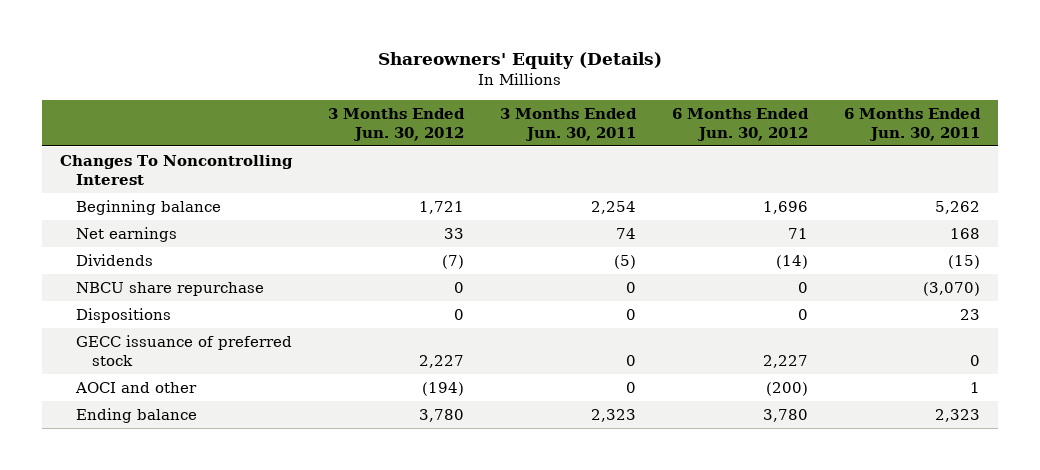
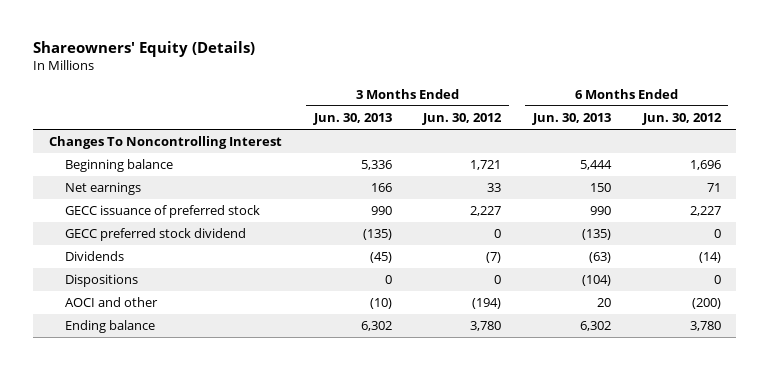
- | 3 Months Ended Jun. 30, 2012 | 3 Months Ended Jun. 30, 2011 | 6 Months Ended Jun. 30, 2012 | 6 Months Ended Jun. 30, 2011
+ | 3 Months Ended Jun. 30, 2013 | 3 Months Ended Jun. 30, 2012 | 6 Months Ended Jun. 30, 2013 | 6 Months Ended Jun. 30, 2012
moved up: GECC issuance of preferred stock | 990 | 2,227 | 990 | 2,227
+ GECC preferred stock dividend | (135) | 0 | (135) | 0
- NBCU share repurchase | 0 | 0 | 0 | (3,070)

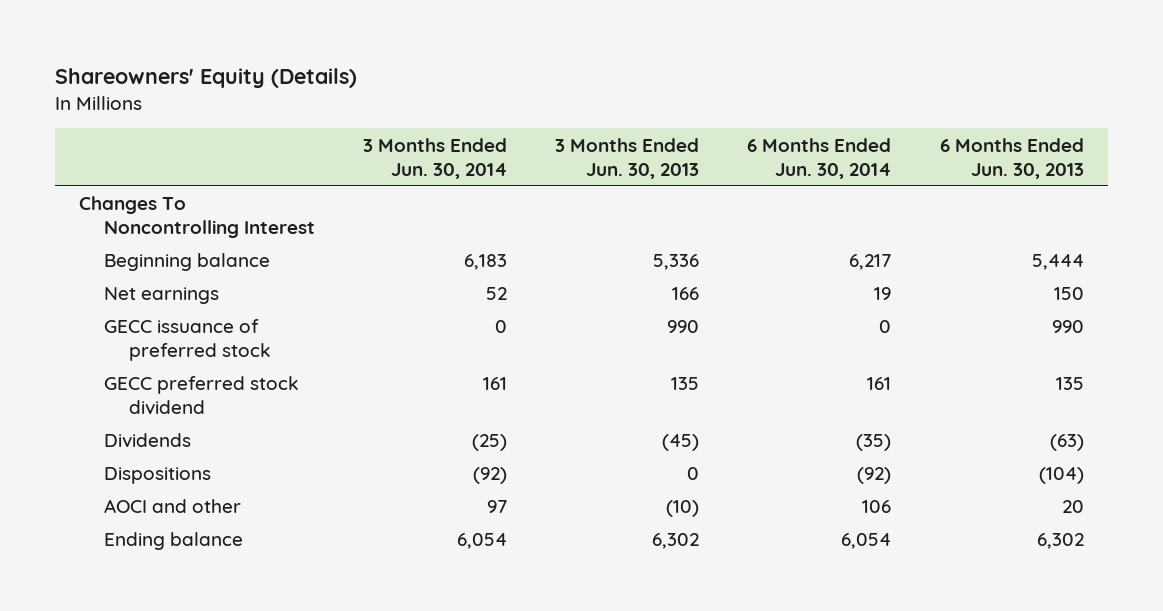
- | 3 Months Ended Jun. 30, 2013 | 3 Months Ended Jun. 30, 2012 | 6 Months Ended Jun. 30, 2013 | 6 Months Ended Jun. 30, 2012
+ | 3 Months Ended Jun. 30, 2014 | 3 Months Ended Jun. 30, 2013 | 6 Months Ended Jun. 30, 2014 | 6 Months Ended Jun. 30, 2013
- GECC preferred stock dividend | (135) | 0 | (135) | 0
+ GECC preferred stock dividend | 161 | 135 | 161 | 135

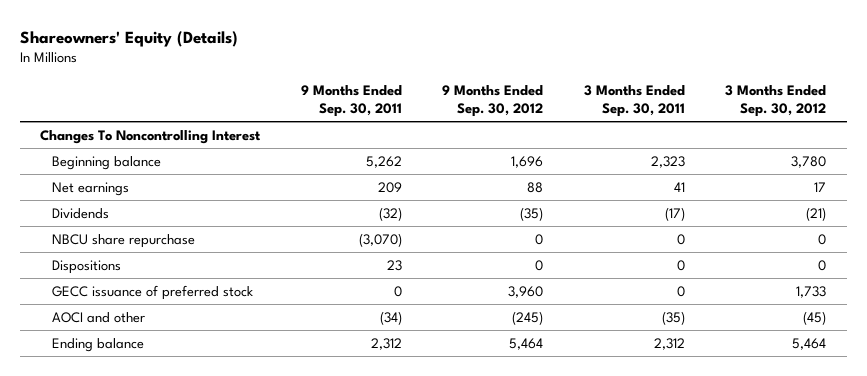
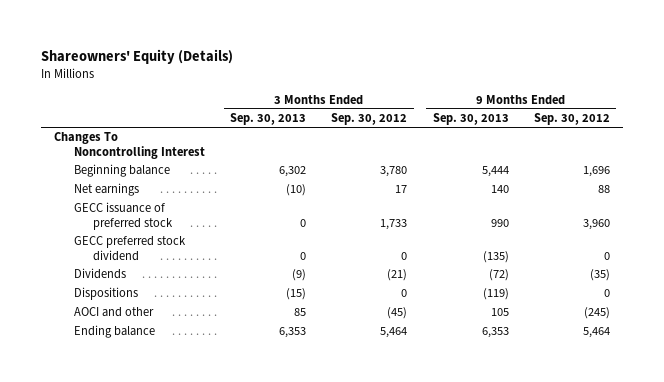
- | 9 Months Ended Sep. 30, 2011 | 9 Months Ended Sep. 30, 2012 | 3 Months Ended Sep. 30, 2011 | 3 Months Ended Sep. 30, 2012
+ | 3 Months Ended Sep. 30, 2013 | 3 Months Ended Sep. 30, 2012 | 9 Months Ended Sep. 30, 2013 | 9 Months Ended Sep. 30, 2012
moved up: GECC issuance of preferred stock | 0 | 1,733 | 990 | 3,960
+ GECC preferred stock dividend | 0 | 0 | (135) | 0
- NBCU share repurchase | (3,070) | 0 | 0 | 0

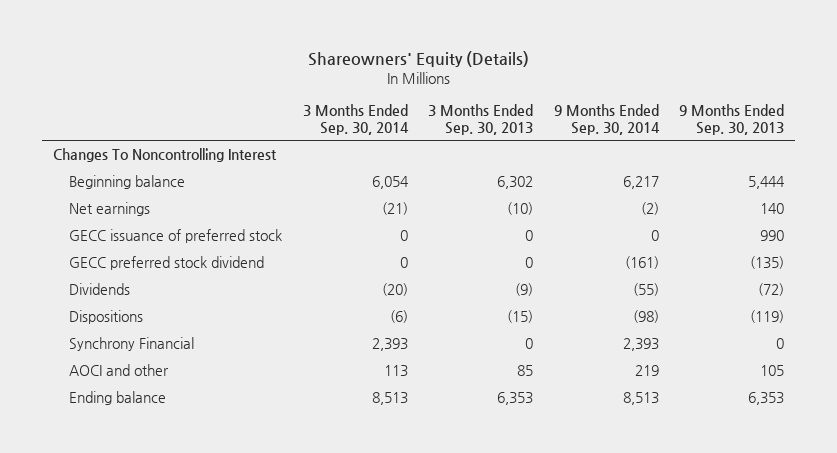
- | 3 Months Ended Sep. 30, 2013 | 3 Months Ended Sep. 30, 2012 | 9 Months Ended Sep. 30, 2013 | 9 Months Ended Sep. 30, 2012
+ | 3 Months Ended Sep. 30, 2014 | 3 Months Ended Sep. 30, 2013 | 9 Months Ended Sep. 30, 2014 | 9 Months Ended Sep. 30, 2013
+ Synchrony Financial | 2,393 | 0 | 2,393 | 0

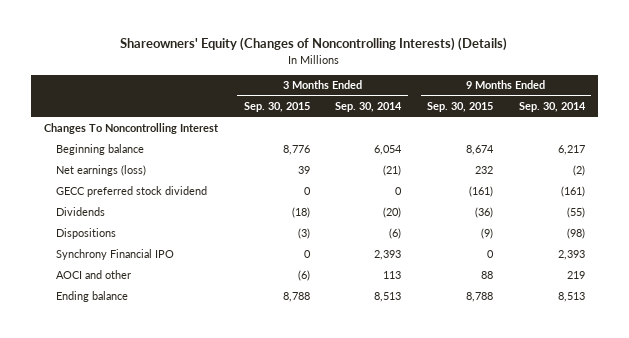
- Shareowners' Equity (Details)
+ Shareowners' Equity (Changes of Noncontrolling Interests) (Details)
- | 3 Months Ended Sep. 30, 2014 | 3 Months Ended Sep. 30, 2013 | 9 Months Ended Sep. 30, 2014 | 9 Months Ended Sep. 30, 2013
+ | 3 Months Ended Sep. 30, 2015 | 3 Months Ended Sep. 30, 2014 | 9 Months Ended Sep. 30, 2015 | 9 Months Ended Sep. 30, 2014
- Net earnings | (21) | (10) | (2) | 140
- GECC issuance of preferred stock | 0 | 0 | 0 | 990
+ Net earnings (loss) | 39 | (21) | 232 | (2)
- Synchrony Financial | 2,393 | 0 | 2,393 | 0
+ Synchrony Financial IPO | 0 | 2,393 | 0 | 2,393

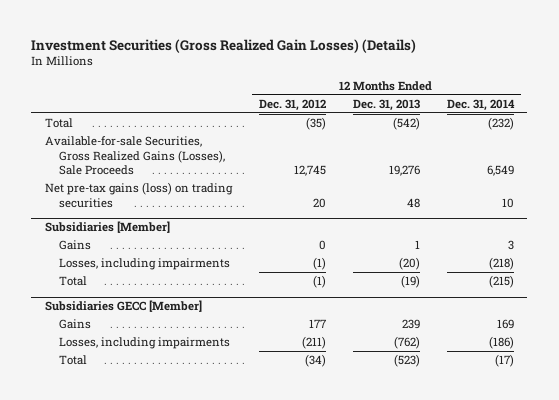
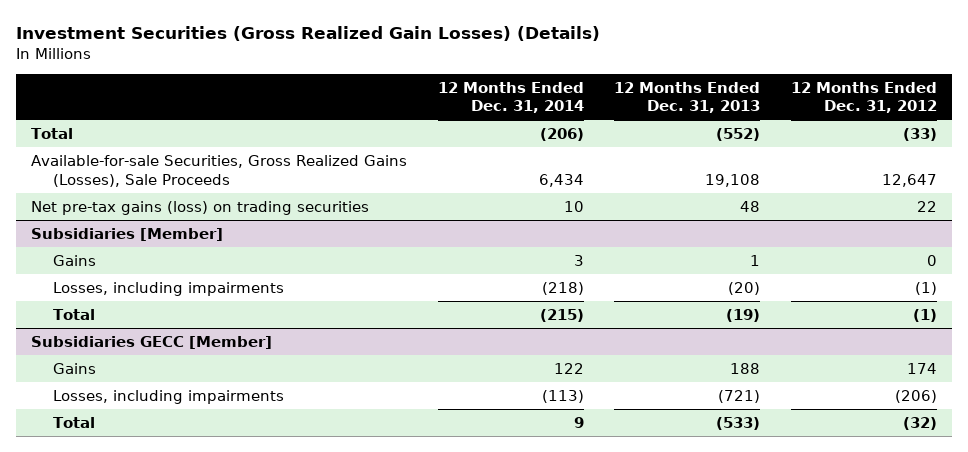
- | 12 Months Ended Dec. 31, 2012 | 12 Months Ended Dec. 31, 2013 | 12 Months Ended Dec. 31, 2014
+ | 12 Months Ended Dec. 31, 2014 | 12 Months Ended Dec. 31, 2013 | 12 Months Ended Dec. 31, 2012
- Total | (35) | (542) | (232)
- Available-for-sale Securities, Gross Realized Gains (Losses), Sale Proceeds | 12,745 | 19,276 | 6,549
- Net pre-tax gains (loss) on trading securities | 20 | 48 | 10
+ Total | (206) | (552) | (33)
+ Available-for-sale Securities, Gross Realized Gains (Losses), Sale Proceeds | 6,434 | 19,108 | 12,647
+ Net pre-tax gains (loss) on trading securities | 10 | 48 | 22
@ Subsidiaries GECC [Member]
- Gains | 177 | 239 | 169
- Losses, including impairments | (211) | (762) | (186)
- Total | (34) | (523) | (17)
+ Gains | 122 | 188 | 174
+ Losses, including impairments | (113) | (721) | (206)
+ Total | 9 | (533) | (32)

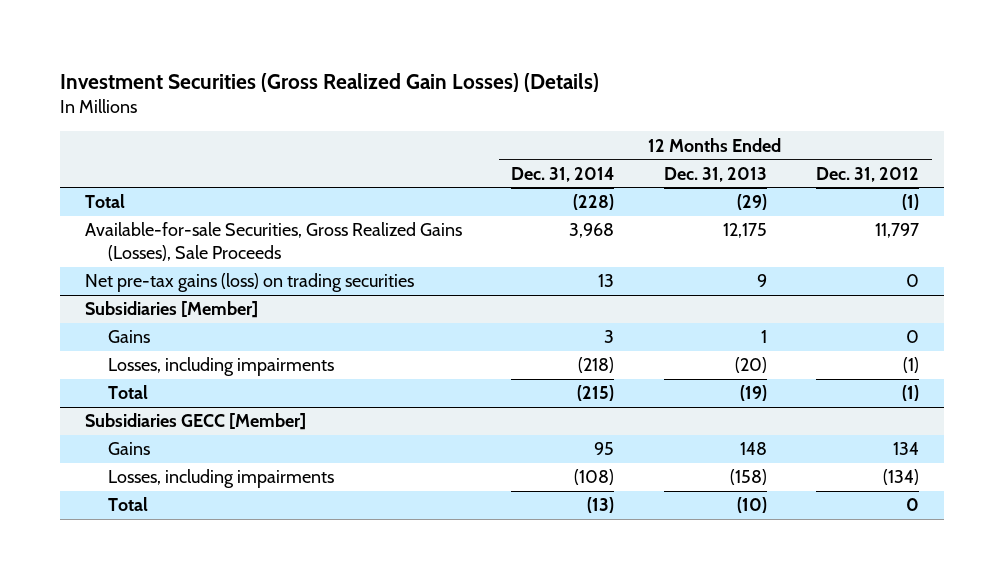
- Total | (206) | (552) | (33)
- Available-for-sale Securities, Gross Realized Gains (Losses), Sale Proceeds | 6,434 | 19,108 | 12,647
- Net pre-tax gains (loss) on trading securities | 10 | 48 | 22
+ Total | (228) | (29) | (1)
+ Available-for-sale Securities, Gross Realized Gains (Losses), Sale Proceeds | 3,968 | 12,175 | 11,797
+ Net pre-tax gains (loss) on trading securities | 13 | 9 | 0
@ Subsidiaries GECC [Member]
- Gains | 122 | 188 | 174
- Losses, including impairments | (113) | (721) | (206)
- Total | 9 | (533) | (32)
+ Gains | 95 | 148 | 134
+ Losses, including impairments | (108) | (158) | (134)
+ Total | (13) | (10) | 0

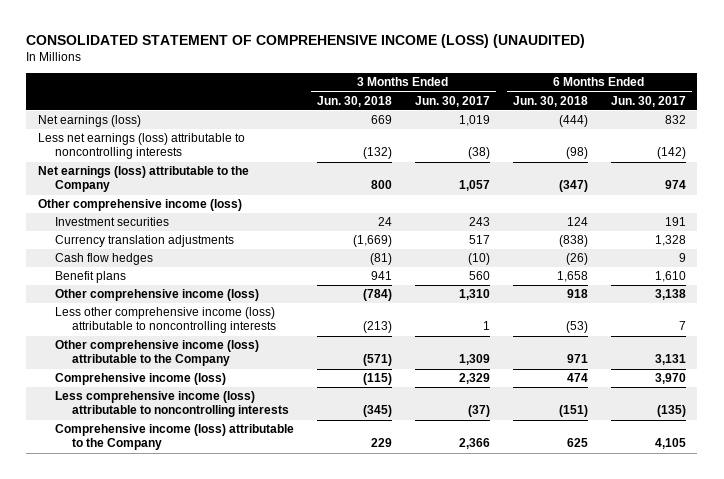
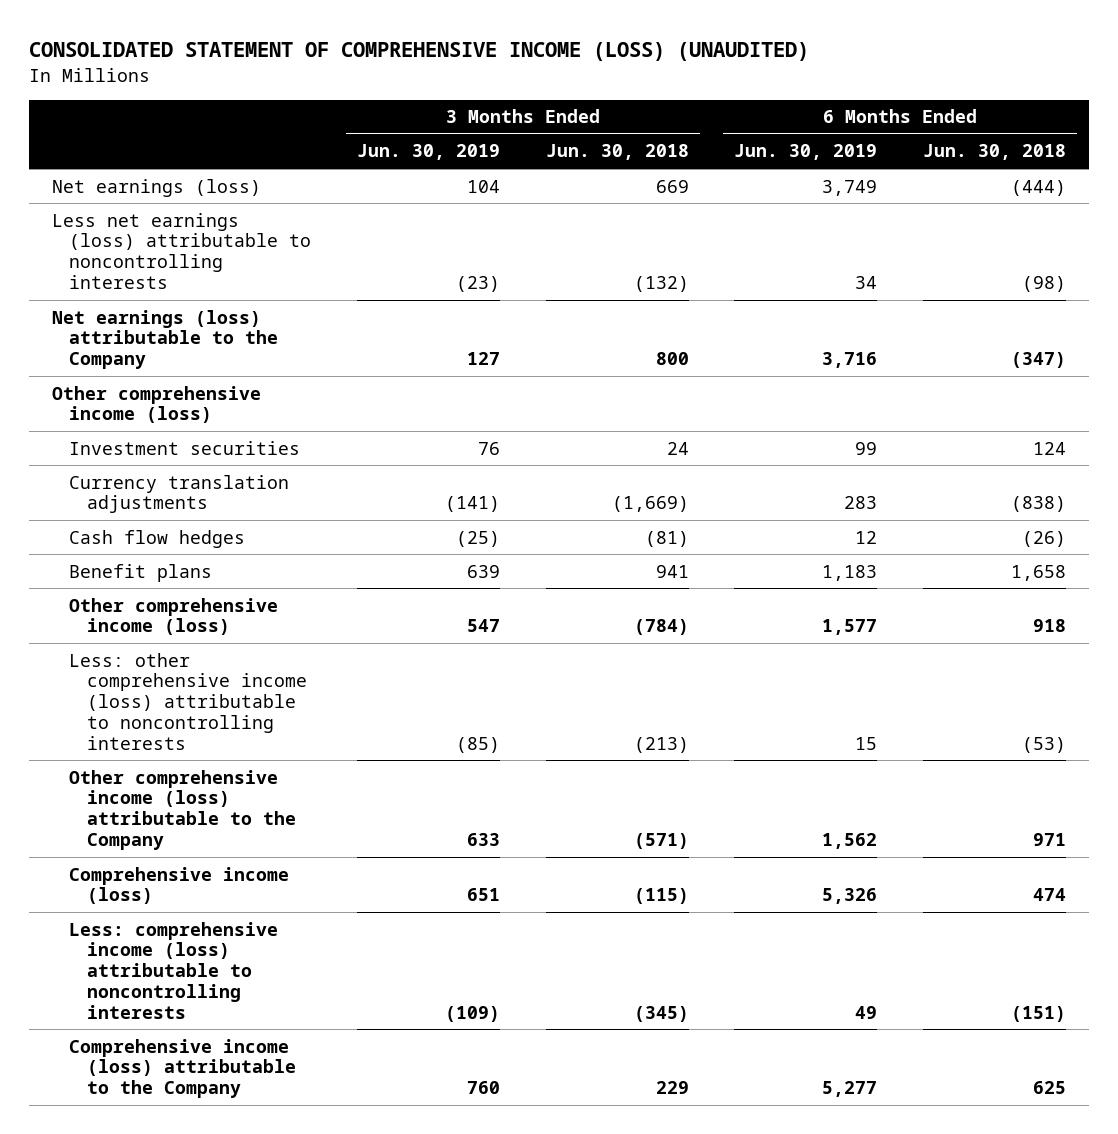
- | 3 Months Ended Jun. 30, 2018 | 3 Months Ended Jun. 30, 2017 | 6 Months Ended Jun. 30, 2018 | 6 Months Ended Jun. 30, 2017
+ | 3 Months Ended Jun. 30, 2019 | 3 Months Ended Jun. 30, 2018 | 6 Months Ended Jun. 30, 2019 | 6 Months Ended Jun. 30, 2018
- Less other comprehensive income (loss) attributable to noncontrolling interests | (213) | 1 | (53) | 7
+ Less: other comprehensive income (loss) attributable to noncontrolling interests | (85) | (213) | 15 | (53)
- Less comprehensive income (loss) attributable to noncontrolling interests | (345) | (37) | (151) | (135)
+ Less: comprehensive income (loss) attributable to noncontrolling interests | (109) | (345) | 49 | (151)

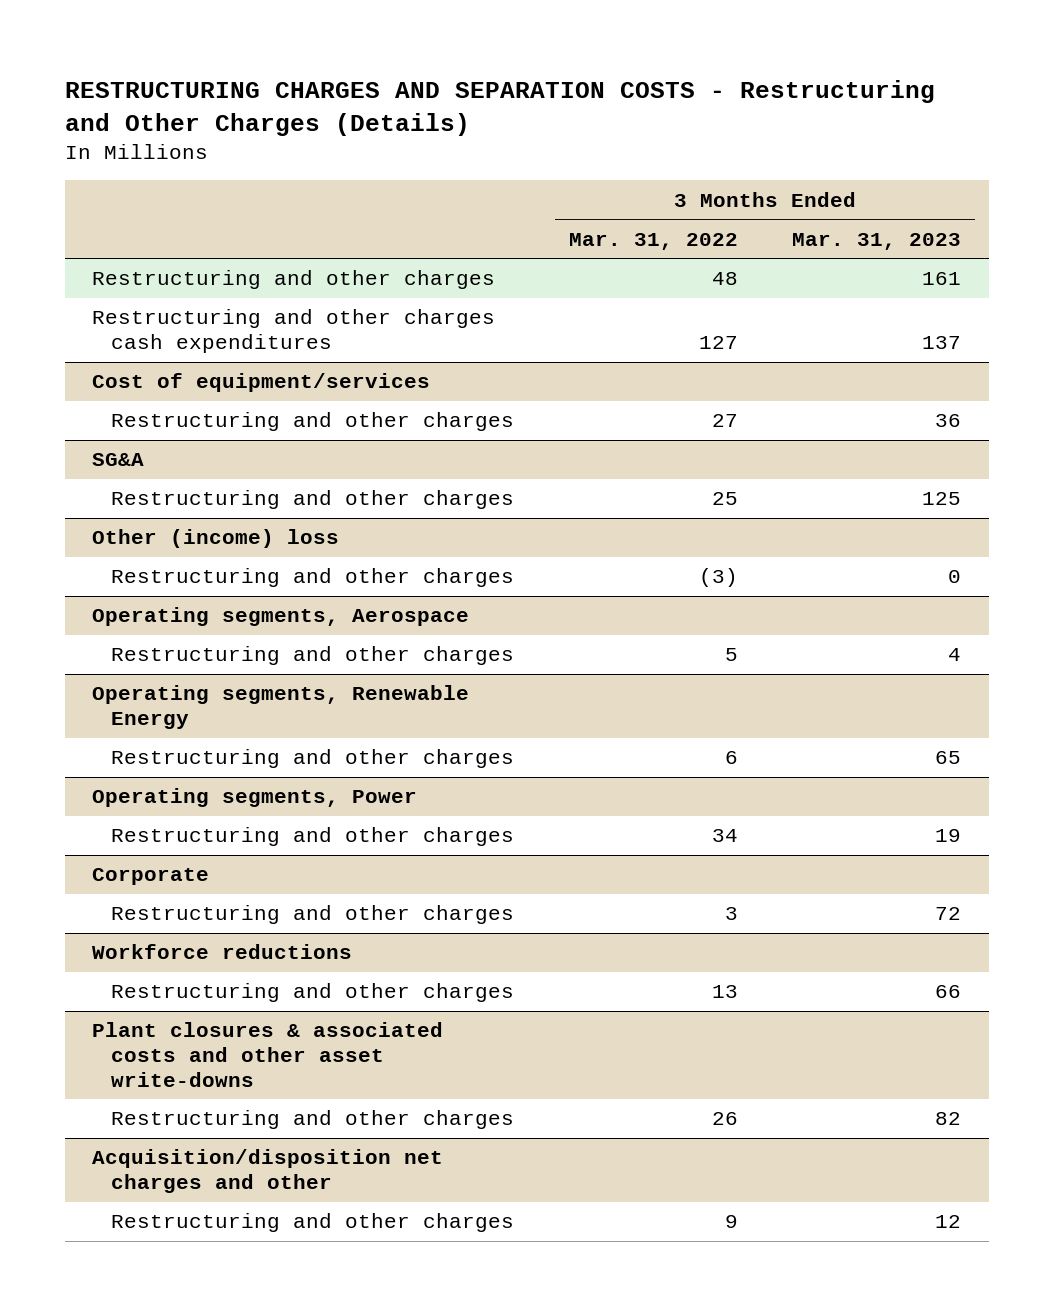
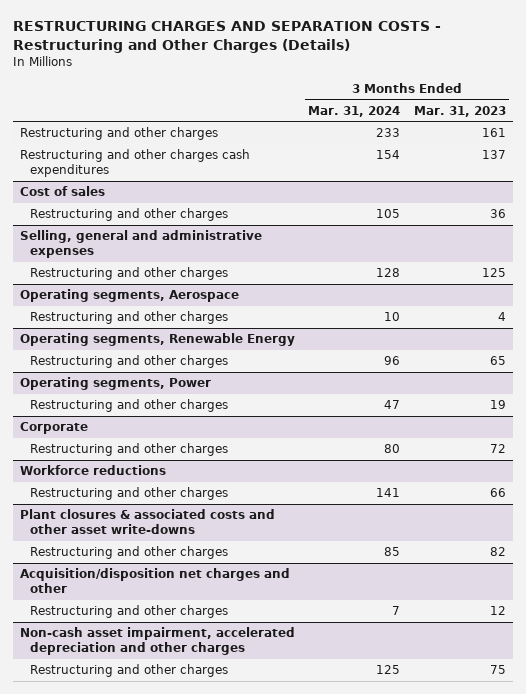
- | 3 Months Ended Mar. 31, 2022 | 3 Months Ended Mar. 31, 2023
+ | 3 Months Ended Mar. 31, 2024 | 3 Months Ended Mar. 31, 2023
- Cost of equipment/services
+ Cost of sales
- SG&A
+ Selling, general and administrative expenses
- Other (income) loss
- Restructuring and other charges | (3) | 0
+ Non-cash asset impairment, accelerated depreciation and other charges
+ Restructuring and other charges | 125 | 75

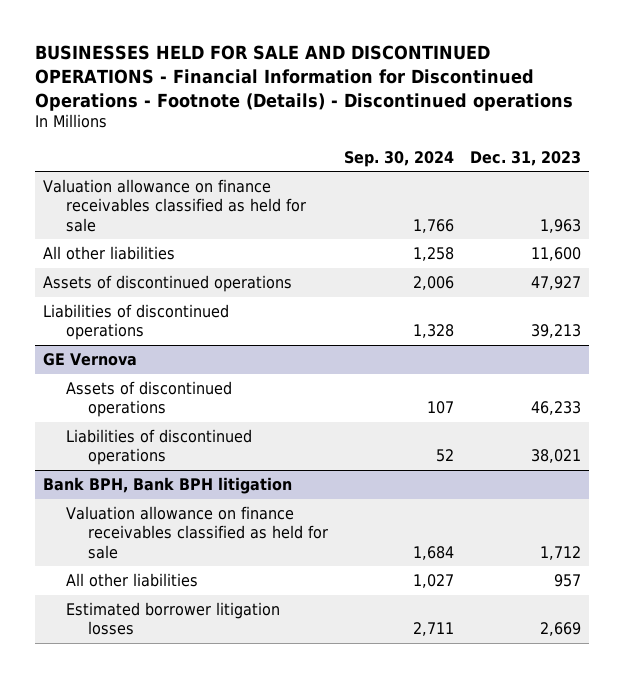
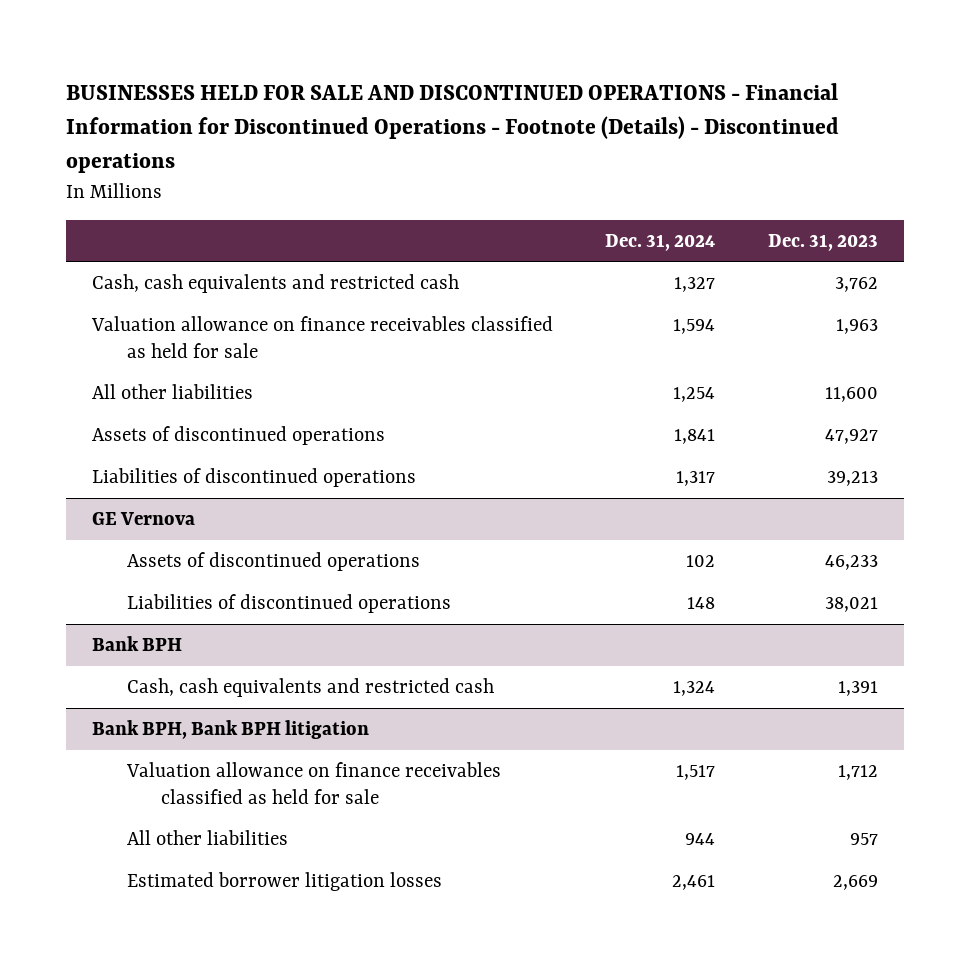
- | Sep. 30, 2024 | Dec. 31, 2023
+ | Dec. 31, 2024 | Dec. 31, 2023
+ Cash, cash equivalents and restricted cash | 1,327 | 3,762
+ Bank BPH
+ Cash, cash equivalents and restricted cash | 1,324 | 1,391

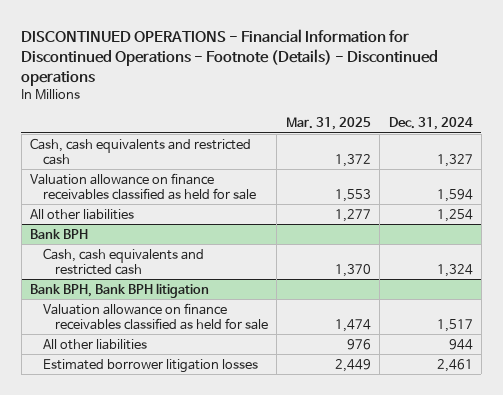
- BUSINESSES HELD FOR SALE AND DISCONTINUED OPERATIONS - Financial Information for Discontinued Operations - Footnote (Details) - Discontinued operations
+ DISCONTINUED OPERATIONS - Financial Information for Discontinued Operations - Footnote (Details) - Discontinued operations
- | Dec. 31, 2024 | Dec. 31, 2023
+ | Mar. 31, 2025 | Dec. 31, 2024
- Assets of discontinued operations | 1,841 | 47,927
- Liabilities of discontinued operations | 1,317 | 39,213
- GE Vernova
- Assets of discontinued operations | 102 | 46,233
- Liabilities of discontinued operations | 148 | 38,021

